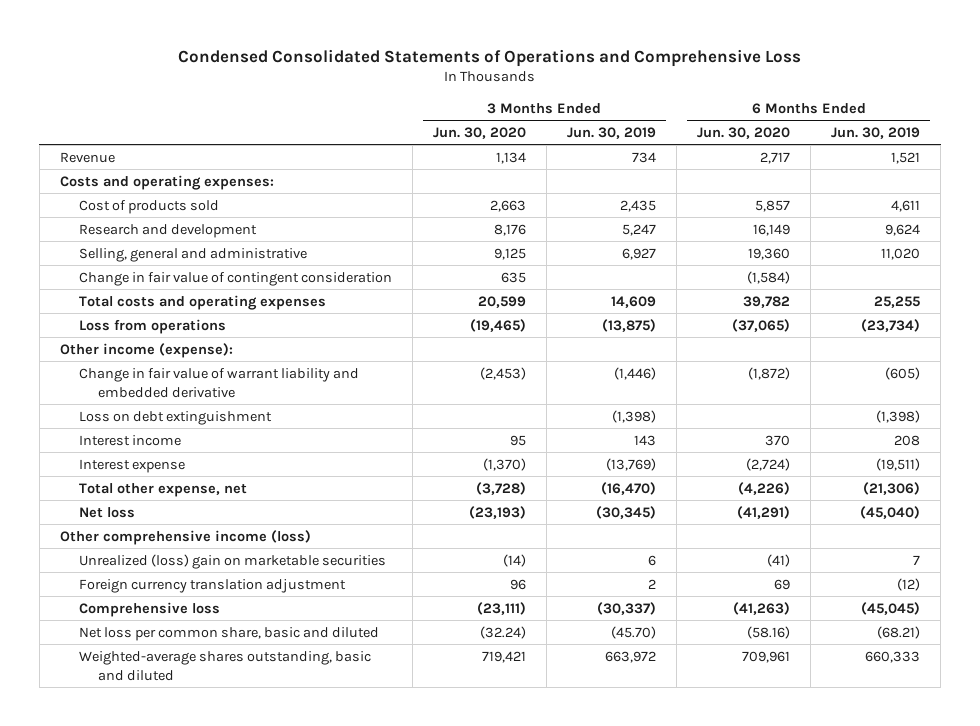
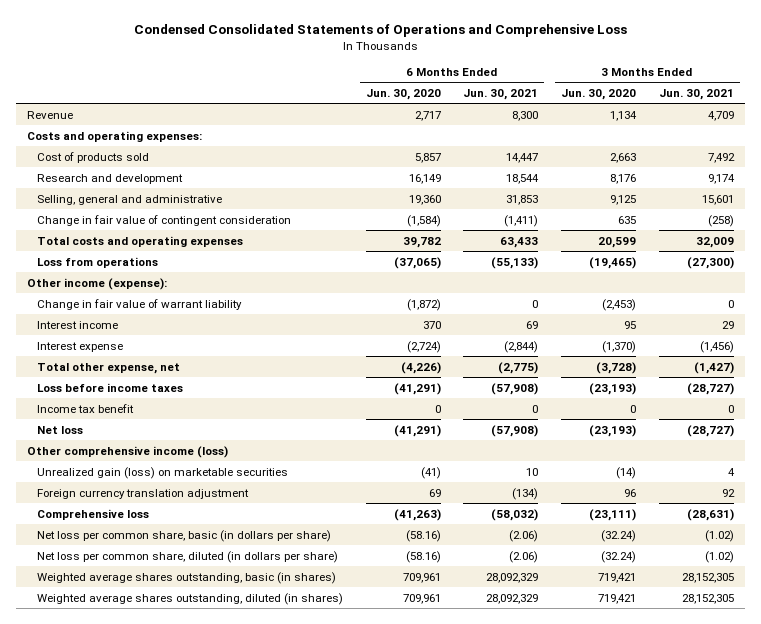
- | 3 Months Ended Jun. 30, 2020 | 3 Months Ended Jun. 30, 2019 | 6 Months Ended Jun. 30, 2020 | 6 Months Ended Jun. 30, 2019
+ | 6 Months Ended Jun. 30, 2020 | 6 Months Ended Jun. 30, 2021 | 3 Months Ended Jun. 30, 2020 | 3 Months Ended Jun. 30, 2021
- Change in fair value of warrant liability and embedded derivative | (2,453) | (1,446) | (1,872) | (605)
- Loss on debt extinguishment | | (1,398) | | (1,398)
+ Change in fair value of warrant liability | (1,872) | 0 | (2,453) | 0
+ Loss before income taxes | (41,291) | (57,908) | (23,193) | (28,727)
+ Income tax benefit | 0 | 0 | 0 | 0
- Unrealized (loss) gain on marketable securities | (14) | 6 | (41) | 7
+ Unrealized gain (loss) on marketable securities | (41) | 10 | (14) | 4
- Net loss per common share, basic and diluted | (32.24) | (45.70) | (58.16) | (68.21)
- Weighted-average shares outstanding, basic and diluted | 719,421 | 663,972 | 709,961 | 660,333
+ Net loss per common share, basic (in dollars per share) | (58.16) | (2.06) | (32.24) | (1.02)
+ Net loss per common share, diluted (in dollars per share) | (58.16) | (2.06) | (32.24) | (1.02)
+ Weighted average shares outstanding, basic (in shares) | 709,961 | 28,092,329 | 719,421 | 28,152,305
+ Weighted average shares outstanding, diluted (in shares) | 709,961 | 28,092,329 | 719,421 | 28,152,305

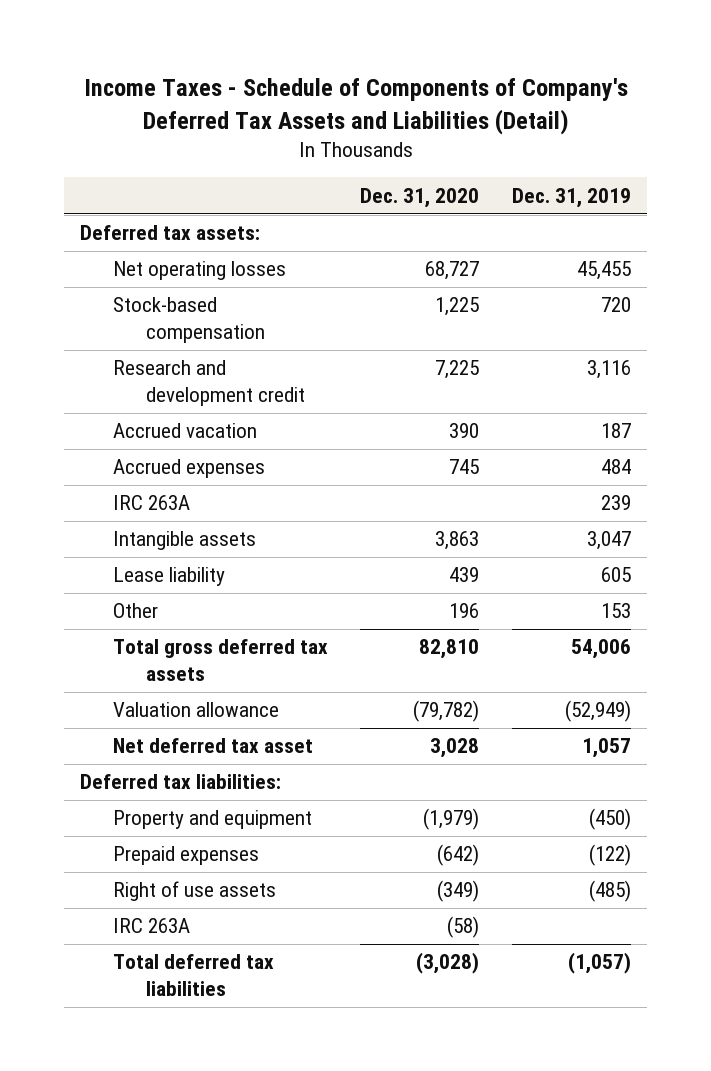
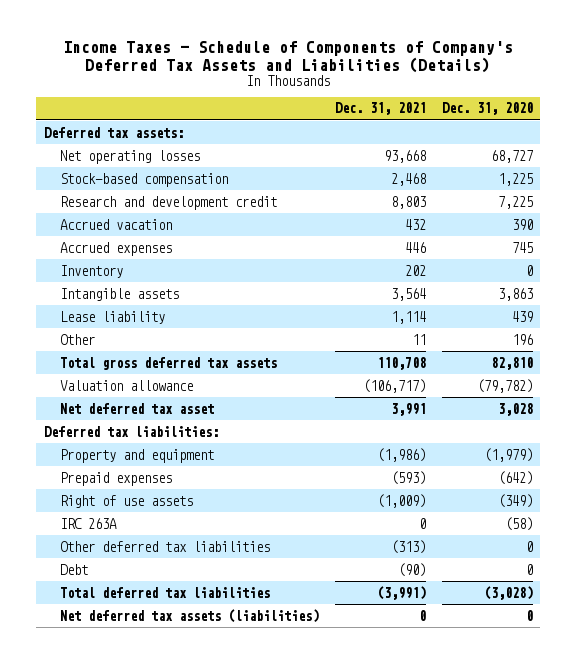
- Income Taxes - Schedule of Components of Company's Deferred Tax Assets and Liabilities (Detail)
+ Income Taxes - Schedule of Components of Company's Deferred Tax Assets and Liabilities (Details)
- | Dec. 31, 2020 | Dec. 31, 2019
+ | Dec. 31, 2021 | Dec. 31, 2020
- IRC 263A | | 239
+ Inventory | 202 | 0
+ Other deferred tax liabilities | (313) | 0
+ Debt | (90) | 0
+ Net deferred tax assets (liabilities) | 0 | 0

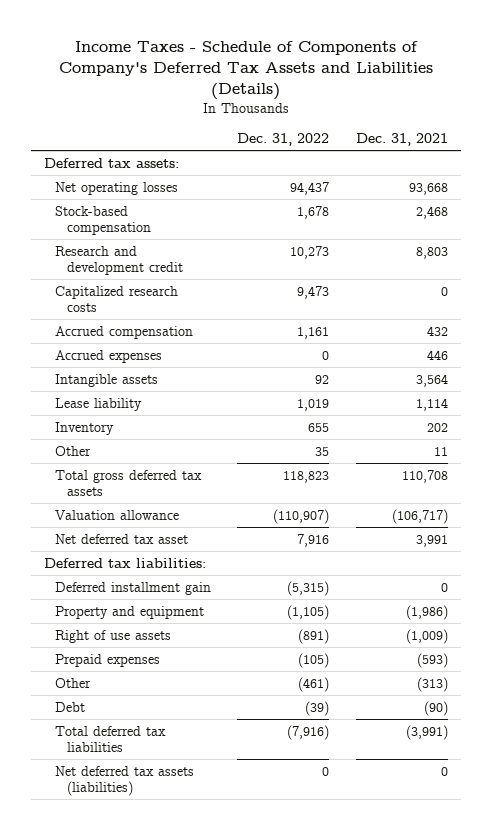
- | Dec. 31, 2021 | Dec. 31, 2020
+ | Dec. 31, 2022 | Dec. 31, 2021
- Accrued vacation | 432 | 390
+ Capitalized research costs | 9,473 | 0
+ Accrued compensation | 1,161 | 432
moved down: Inventory | 655 | 202
+ Deferred installment gain | (5,315) | 0
- IRC 263A | 0 | (58)
- Other deferred tax liabilities | (313) | 0
moved down: Prepaid expenses | (105) | (593)
+ Other | (461) | (313)

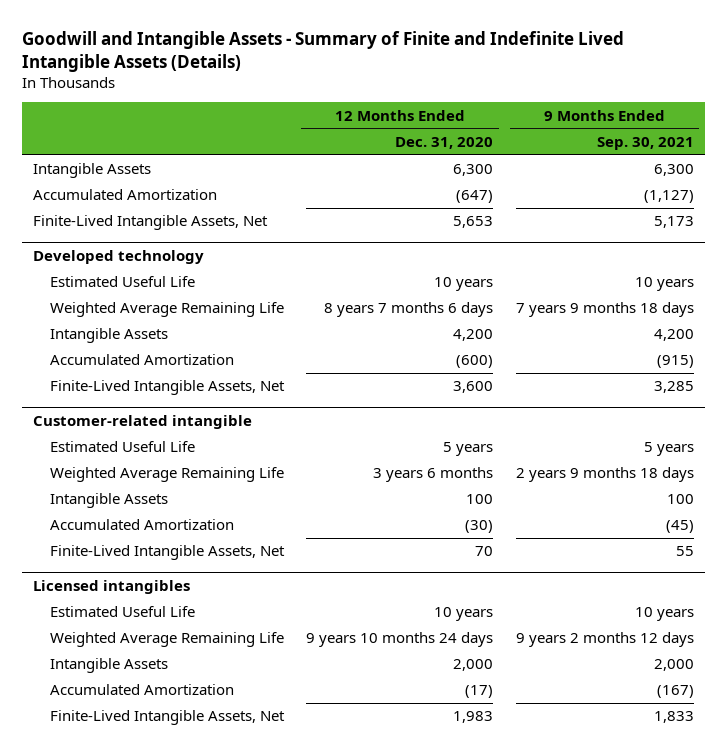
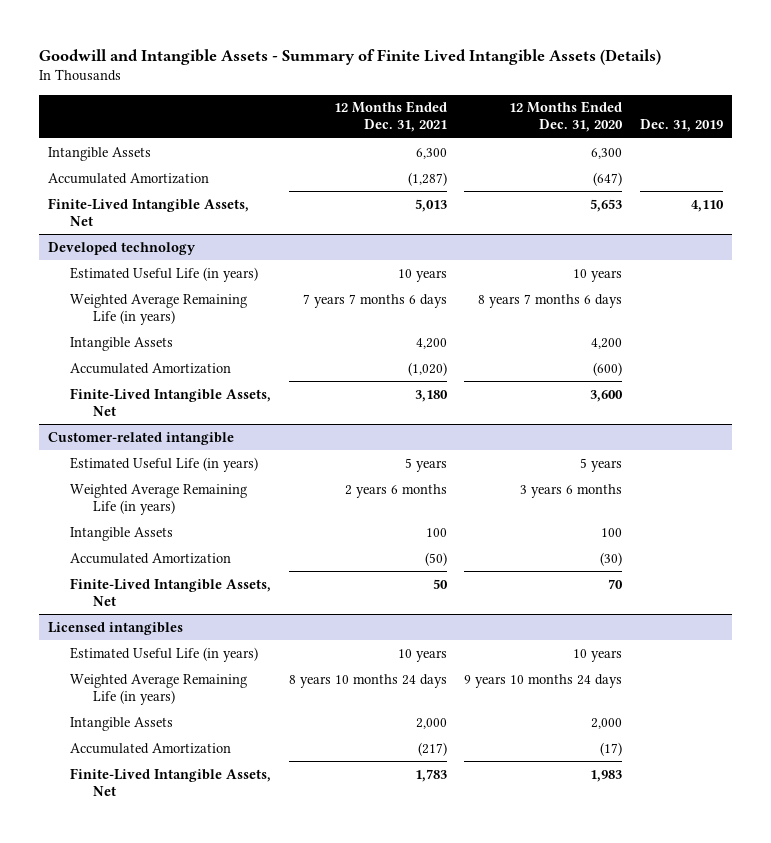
- Goodwill and Intangible Assets - Summary of Finite and Indefinite Lived Intangible Assets (Details)
+ Goodwill and Intangible Assets - Summary of Finite Lived Intangible Assets (Details)
- | 12 Months Ended Dec. 31, 2020 | 9 Months Ended Sep. 30, 2021
+ | 12 Months Ended Dec. 31, 2021 | 12 Months Ended Dec. 31, 2020 | Dec. 31, 2019
@ Developed technology
- Estimated Useful Life | 10 years | 10 years
- Weighted Average Remaining Life | 8 years 7 months 6 days | 7 years 9 months 18 days
+ Estimated Useful Life (in years) | 10 years | 10 years |
+ Weighted Average Remaining Life (in years) | 7 years 7 months 6 days | 8 years 7 months 6 days |
@ Customer-related intangible
- Estimated Useful Life | 5 years | 5 years
- Weighted Average Remaining Life | 3 years 6 months | 2 years 9 months 18 days
+ Estimated Useful Life (in years) | 5 years | 5 years |
+ Weighted Average Remaining Life (in years) | 2 years 6 months | 3 years 6 months |
@ Licensed intangibles
- Estimated Useful Life | 10 years | 10 years
- Weighted Average Remaining Life | 9 years 10 months 24 days | 9 years 2 months 12 days
+ Estimated Useful Life (in years) | 10 years | 10 years |
+ Weighted Average Remaining Life (in years) | 8 years 10 months 24 days | 9 years 10 months 24 days |

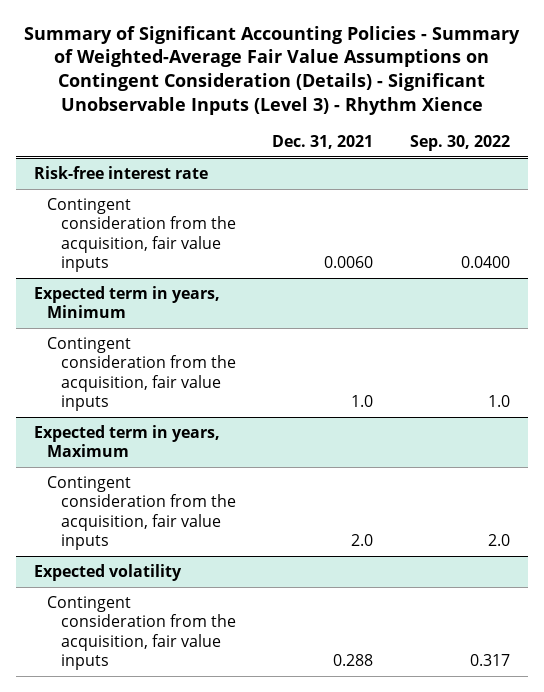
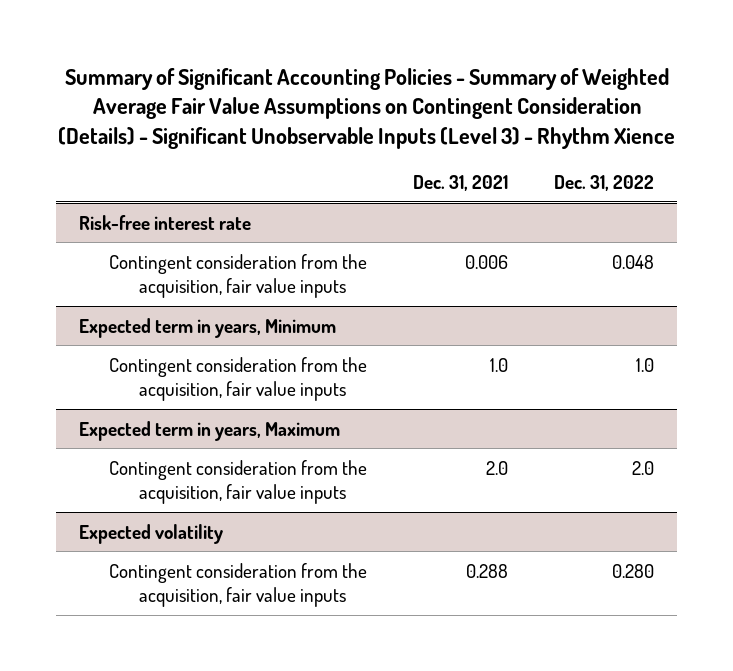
- Summary of Significant Accounting Policies - Summary of Weighted-Average Fair Value Assumptions on Contingent Consideration (Details) - Significant Unobservable Inputs (Level 3) - Rhythm Xience
+ Summary of Significant Accounting Policies - Summary of Weighted Average Fair Value Assumptions on Contingent Consideration (Details) - Significant Unobservable Inputs (Level 3) - Rhythm Xience
- | Dec. 31, 2021 | Sep. 30, 2022
+ | Dec. 31, 2021 | Dec. 31, 2022
@ Risk-free interest rate
- Contingent consideration from the acquisition, fair value inputs | 0.0060 | 0.0400
+ Contingent consideration from the acquisition, fair value inputs | 0.006 | 0.048

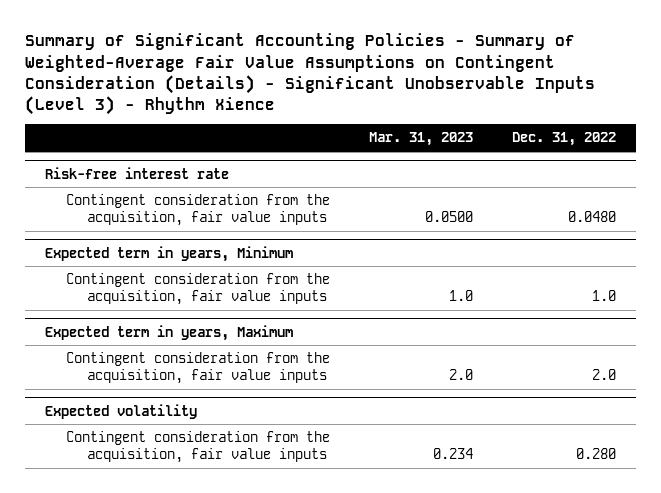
- Summary of Significant Accounting Policies - Summary of Weighted Average Fair Value Assumptions on Contingent Consideration (Details) - Significant Unobservable Inputs (Level 3) - Rhythm Xience
+ Summary of Significant Accounting Policies - Summary of Weighted-Average Fair Value Assumptions on Contingent Consideration (Details) - Significant Unobservable Inputs (Level 3) - Rhythm Xience
- | Dec. 31, 2021 | Dec. 31, 2022
+ | Mar. 31, 2023 | Dec. 31, 2022
@ Risk-free interest rate
- Contingent consideration from the acquisition, fair value inputs | 0.006 | 0.048
+ Contingent consideration from the acquisition, fair value inputs | 0.0500 | 0.0480

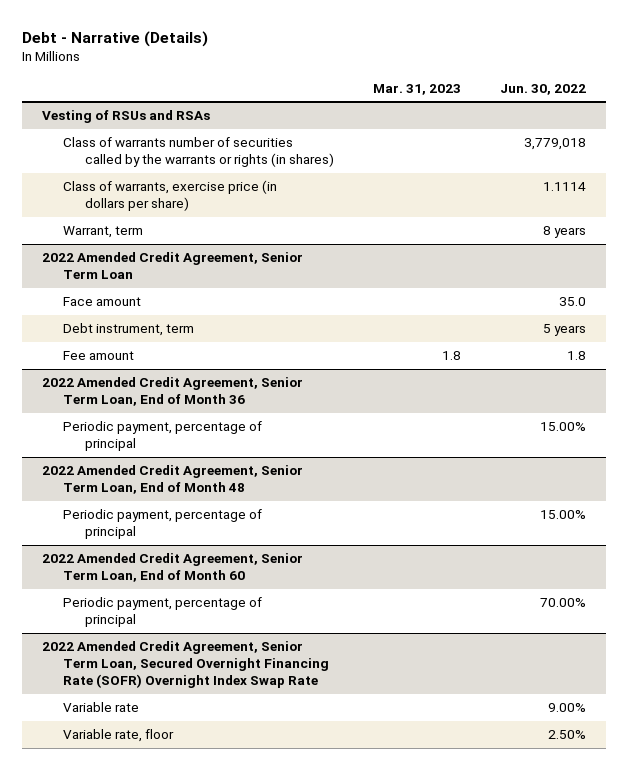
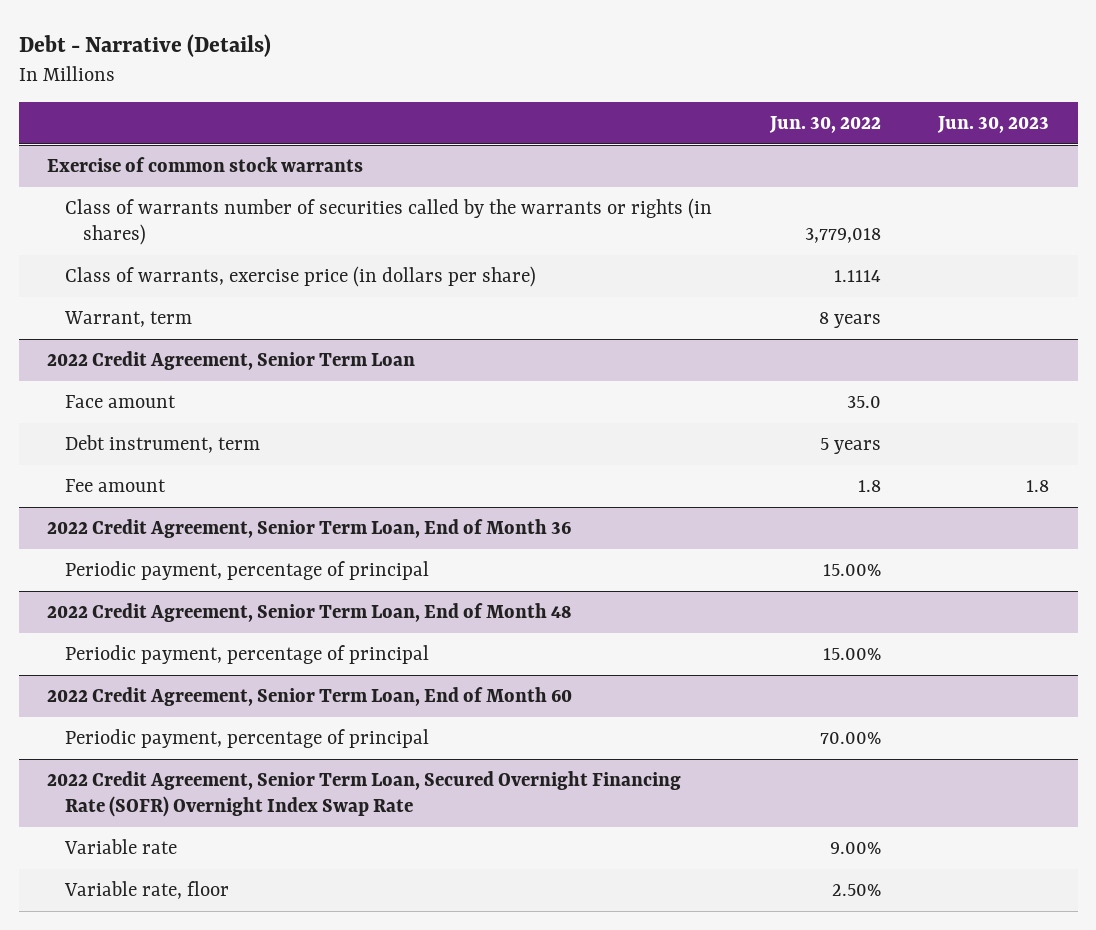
- | Mar. 31, 2023 | Jun. 30, 2022
+ | Jun. 30, 2022 | Jun. 30, 2023
- Vesting of RSUs and RSAs
+ Exercise of common stock warrants
- 2022 Amended Credit Agreement, Senior Term Loan
+ 2022 Credit Agreement, Senior Term Loan
- 2022 Amended Credit Agreement, Senior Term Loan, End of Month 36
+ 2022 Credit Agreement, Senior Term Loan, End of Month 36
- 2022 Amended Credit Agreement, Senior Term Loan, End of Month 48
+ 2022 Credit Agreement, Senior Term Loan, End of Month 48
- 2022 Amended Credit Agreement, Senior Term Loan, End of Month 60
+ 2022 Credit Agreement, Senior Term Loan, End of Month 60
- 2022 Amended Credit Agreement, Senior Term Loan, Secured Overnight Financing Rate (SOFR) Overnight Index Swap Rate
+ 2022 Credit Agreement, Senior Term Loan, Secured Overnight Financing Rate (SOFR) Overnight Index Swap Rate

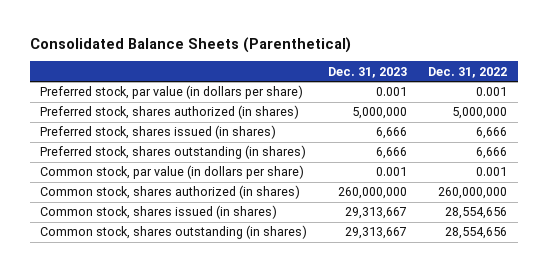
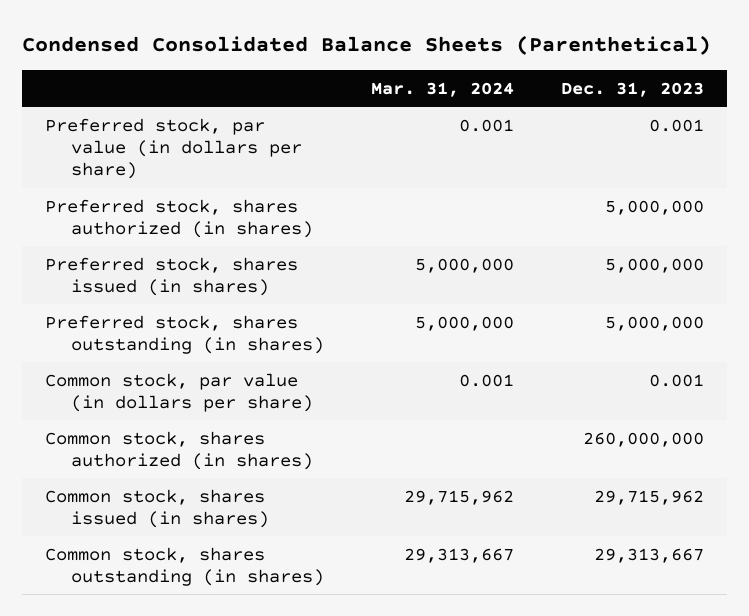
- Consolidated Balance Sheets (Parenthetical)
+ Condensed Consolidated Balance Sheets (Parenthetical)
- | Dec. 31, 2023 | Dec. 31, 2022
+ | Mar. 31, 2024 | Dec. 31, 2023
- Preferred stock, shares issued (in shares) | 6,666 | 6,666
- Preferred stock, shares outstanding (in shares) | 6,666 | 6,666
+ Preferred stock, shares issued (in shares) | 5,000,000 | 5,000,000
+ Preferred stock, shares outstanding (in shares) | 5,000,000 | 5,000,000
- Common stock, shares issued (in shares) | 29,313,667 | 28,554,656
+ Common stock, shares issued (in shares) | 29,715,962 | 29,715,962

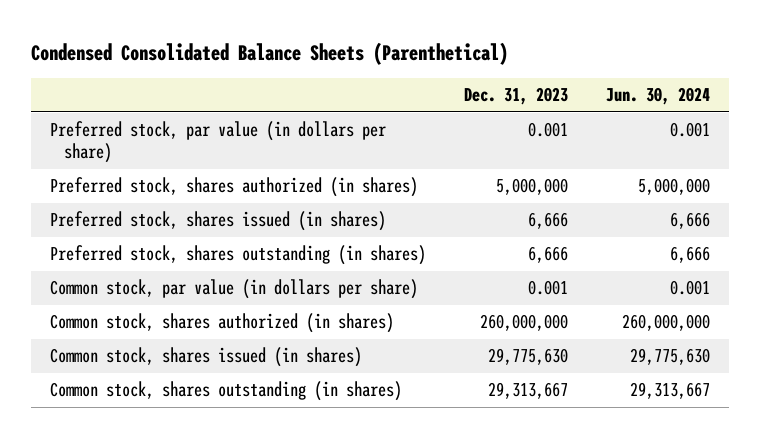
- | Mar. 31, 2024 | Dec. 31, 2023
+ | Dec. 31, 2023 | Jun. 30, 2024
- Preferred stock, shares issued (in shares) | 5,000,000 | 5,000,000
- Preferred stock, shares outstanding (in shares) | 5,000,000 | 5,000,000
+ Preferred stock, shares issued (in shares) | 6,666 | 6,666
+ Preferred stock, shares outstanding (in shares) | 6,666 | 6,666
- Common stock, shares issued (in shares) | 29,715,962 | 29,715,962
+ Common stock, shares issued (in shares) | 29,775,630 | 29,775,630

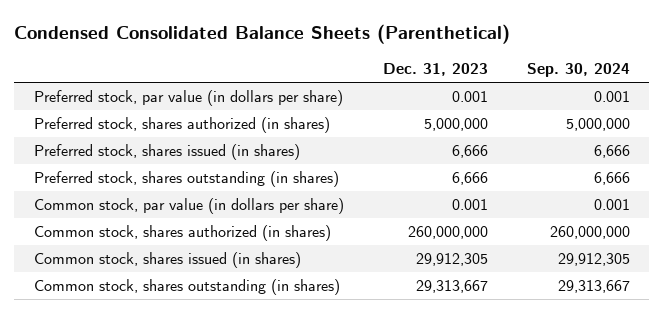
- | Dec. 31, 2023 | Jun. 30, 2024
+ | Dec. 31, 2023 | Sep. 30, 2024
- Common stock, shares issued (in shares) | 29,775,630 | 29,775,630
+ Common stock, shares issued (in shares) | 29,912,305 | 29,912,305

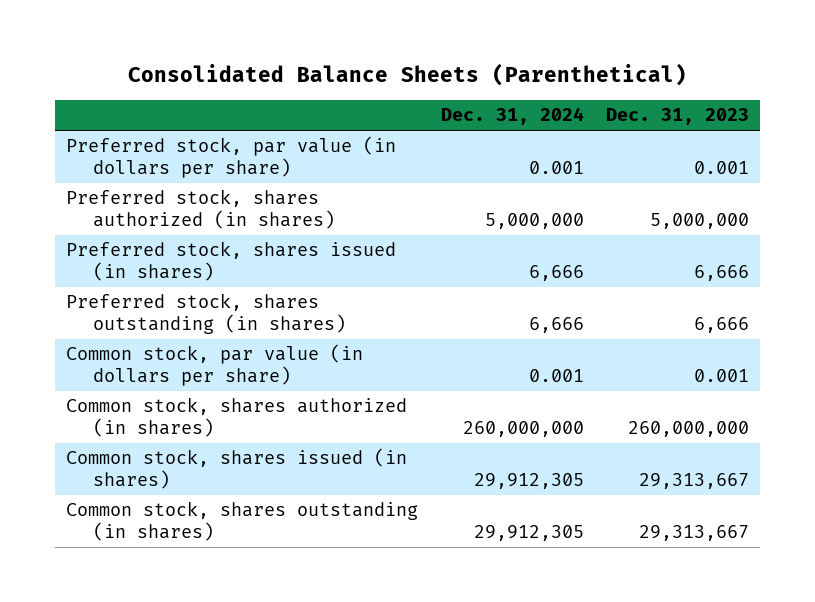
- Condensed Consolidated Balance Sheets (Parenthetical)
+ Consolidated Balance Sheets (Parenthetical)
- | Dec. 31, 2023 | Sep. 30, 2024
+ | Dec. 31, 2024 | Dec. 31, 2023
- Common stock, shares issued (in shares) | 29,912,305 | 29,912,305
+ Common stock, shares issued (in shares) | 29,912,305 | 29,313,667

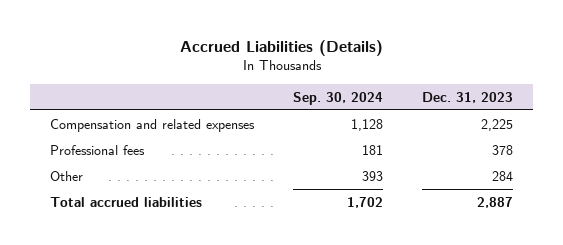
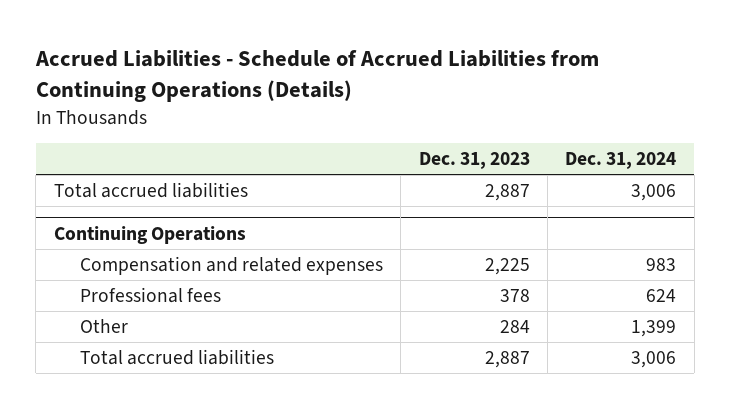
- Accrued Liabilities (Details)
+ Accrued Liabilities - Schedule of Accrued Liabilities from Continuing Operations (Details)
- | Sep. 30, 2024 | Dec. 31, 2023
+ | Dec. 31, 2023 | Dec. 31, 2024
+ Total accrued liabilities | 2,887 | 3,006
+ Continuing Operations

